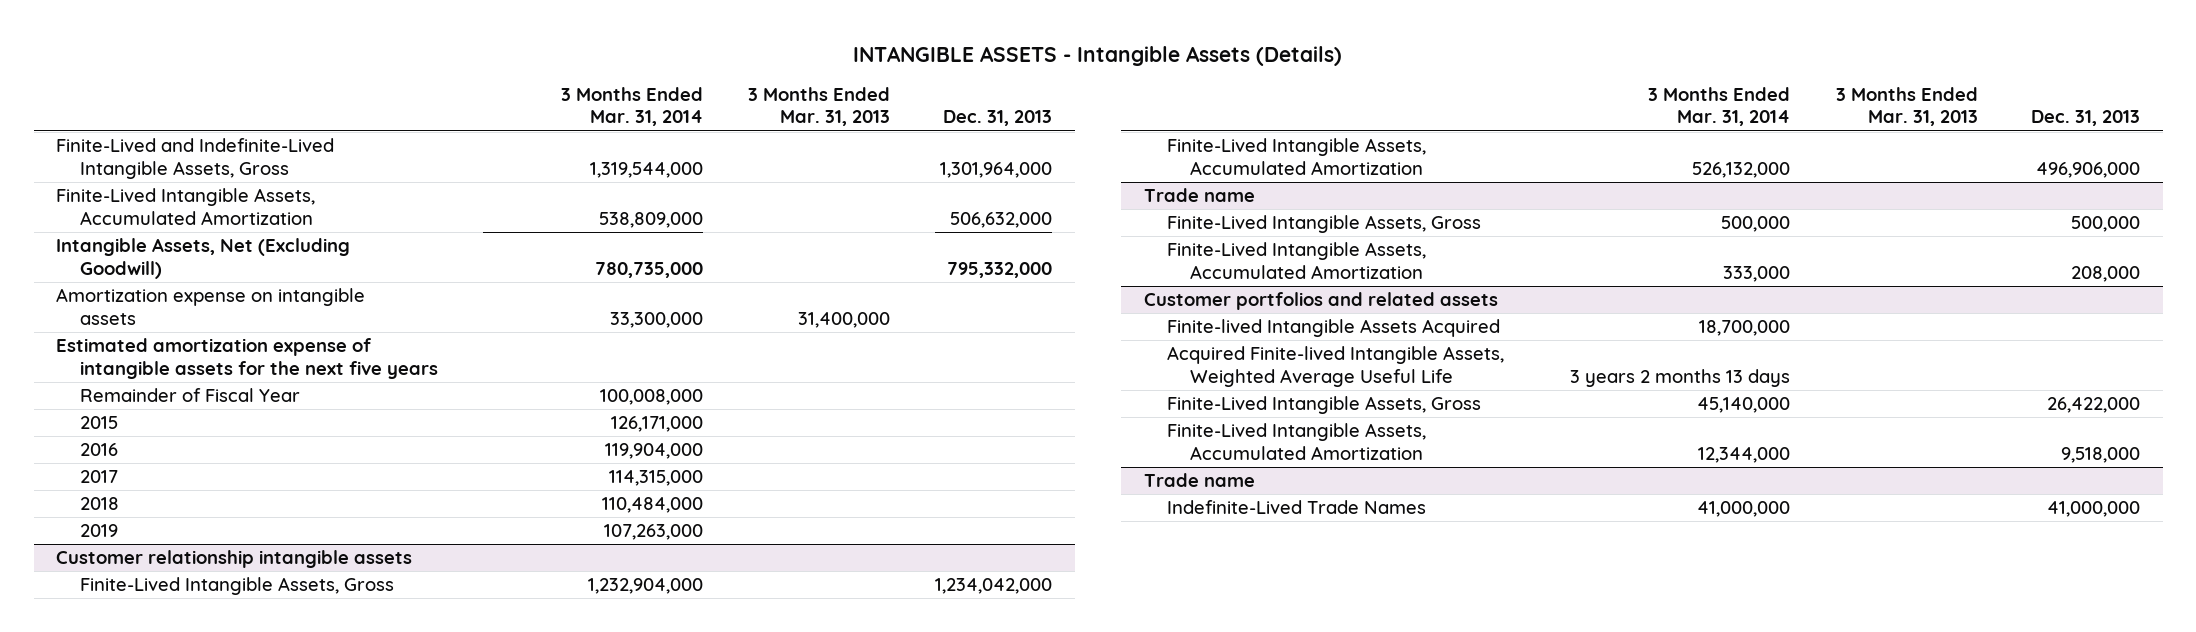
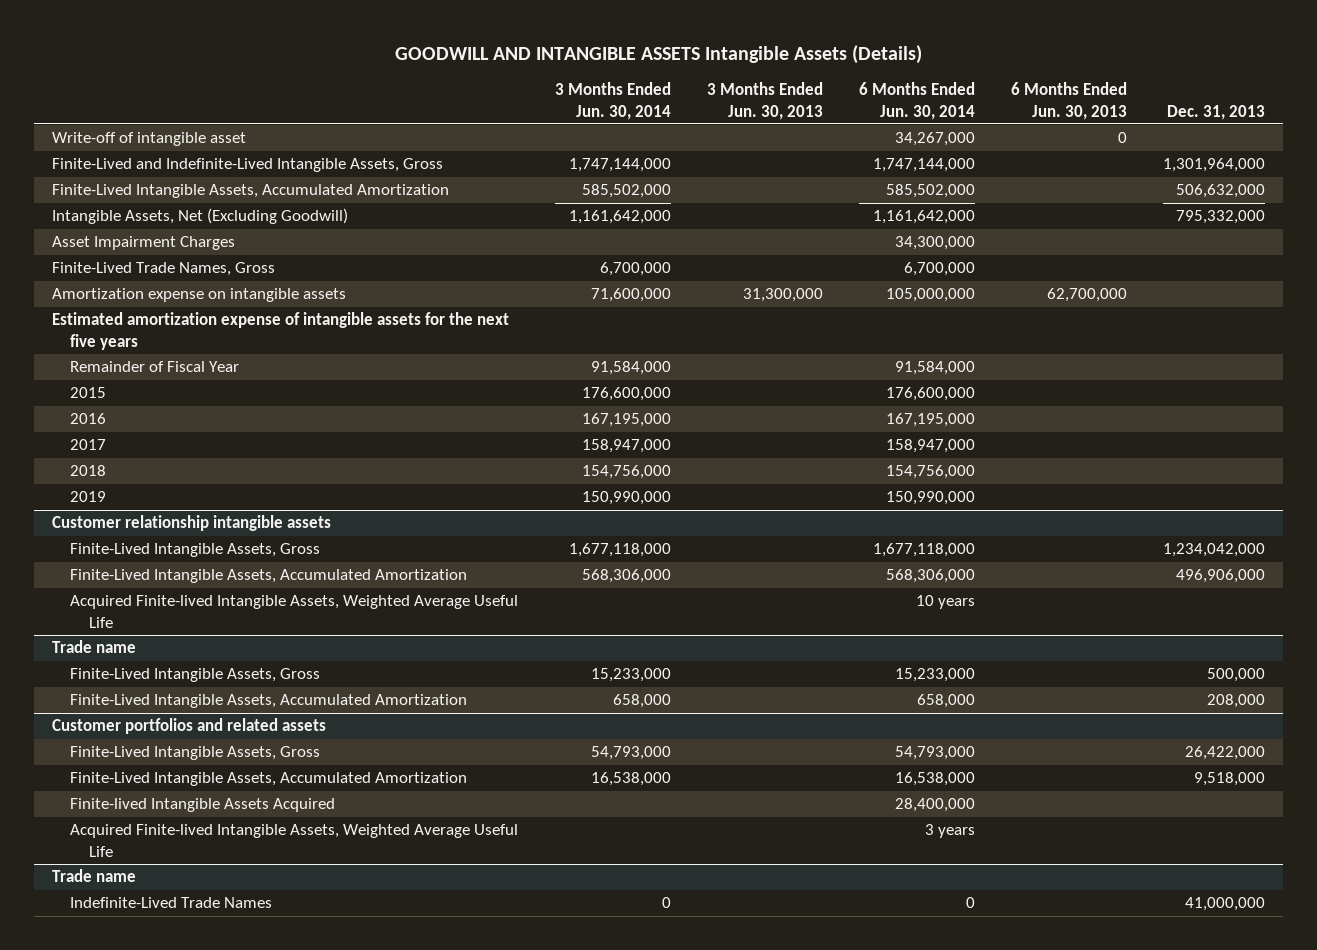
- INTANGIBLE ASSETS - Intangible Assets (Details)
+ GOODWILL AND INTANGIBLE ASSETS Intangible Assets (Details)
- | 3 Months Ended Mar. 31, 2014 | 3 Months Ended Mar. 31, 2013 | Dec. 31, 2013
+ | 3 Months Ended Jun. 30, 2014 | 3 Months Ended Jun. 30, 2013 | 6 Months Ended Jun. 30, 2014 | 6 Months Ended Jun. 30, 2013 | Dec. 31, 2013
+ Write-off of intangible asset | | | 34,267,000 | 0 |
+ Asset Impairment Charges | | | 34,300,000 | |
+ Finite-Lived Trade Names, Gross | 6,700,000 | | 6,700,000 | |
@ Customer relationship intangible assets
+ Acquired Finite-lived Intangible Assets, Weighted Average Useful Life | | | 10 years | |
@ Customer portfolios and related assets
moved down: Finite-lived Intangible Assets Acquired | | | 28,400,000 | |
moved down: Acquired Finite-lived Intangible Assets, Weighted Average Useful Life | | | 3 years | |

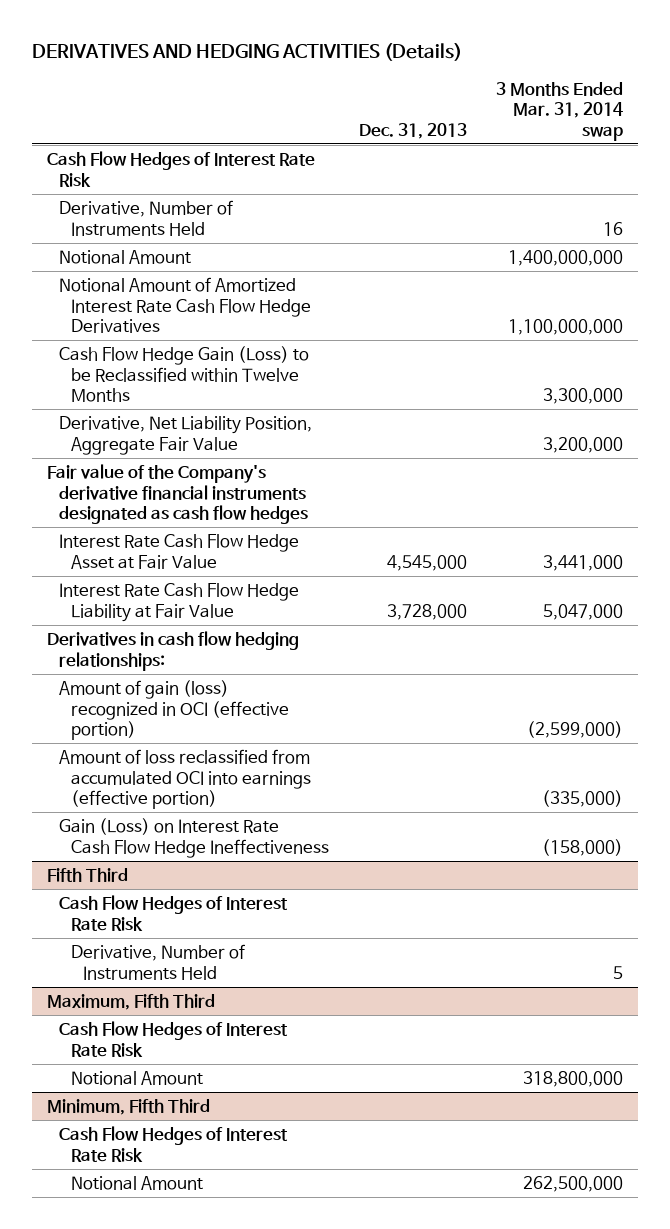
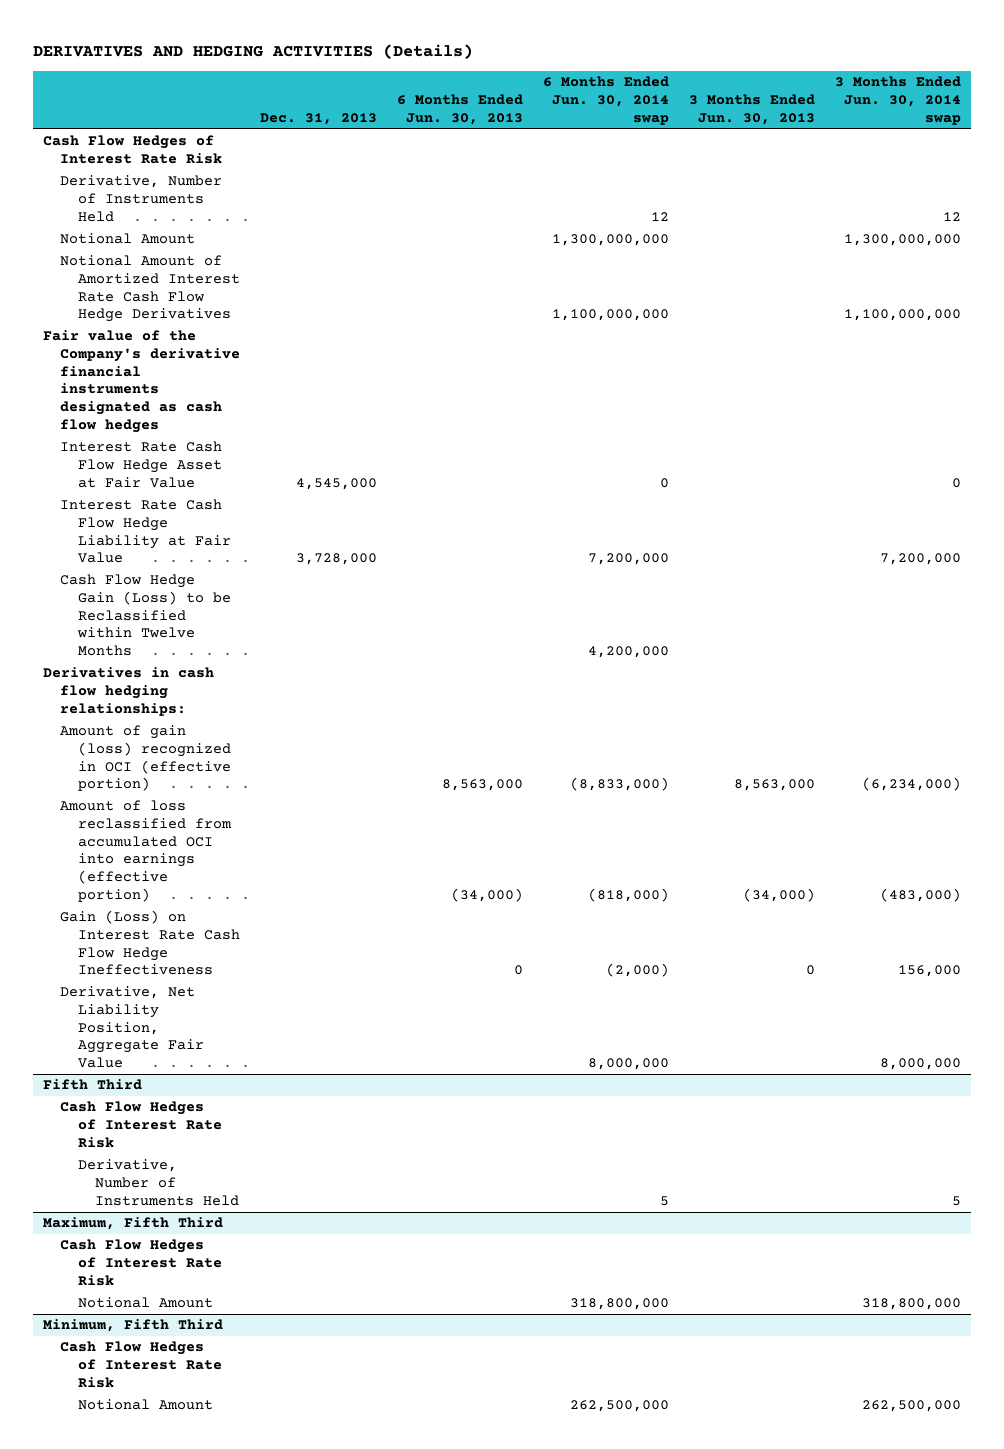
- | Dec. 31, 2013 | 3 Months Ended Mar. 31, 2014 swap
+ | Dec. 31, 2013 | 6 Months Ended Jun. 30, 2013 | 6 Months Ended Jun. 30, 2014 swap | 3 Months Ended Jun. 30, 2013 | 3 Months Ended Jun. 30, 2014 swap
moved down: Cash Flow Hedge Gain (Loss) to be Reclassified within Twelve Months | | | 4,200,000 | |
moved down: Derivative, Net Liability Position, Aggregate Fair Value | | | 8,000,000 | | 8,000,000

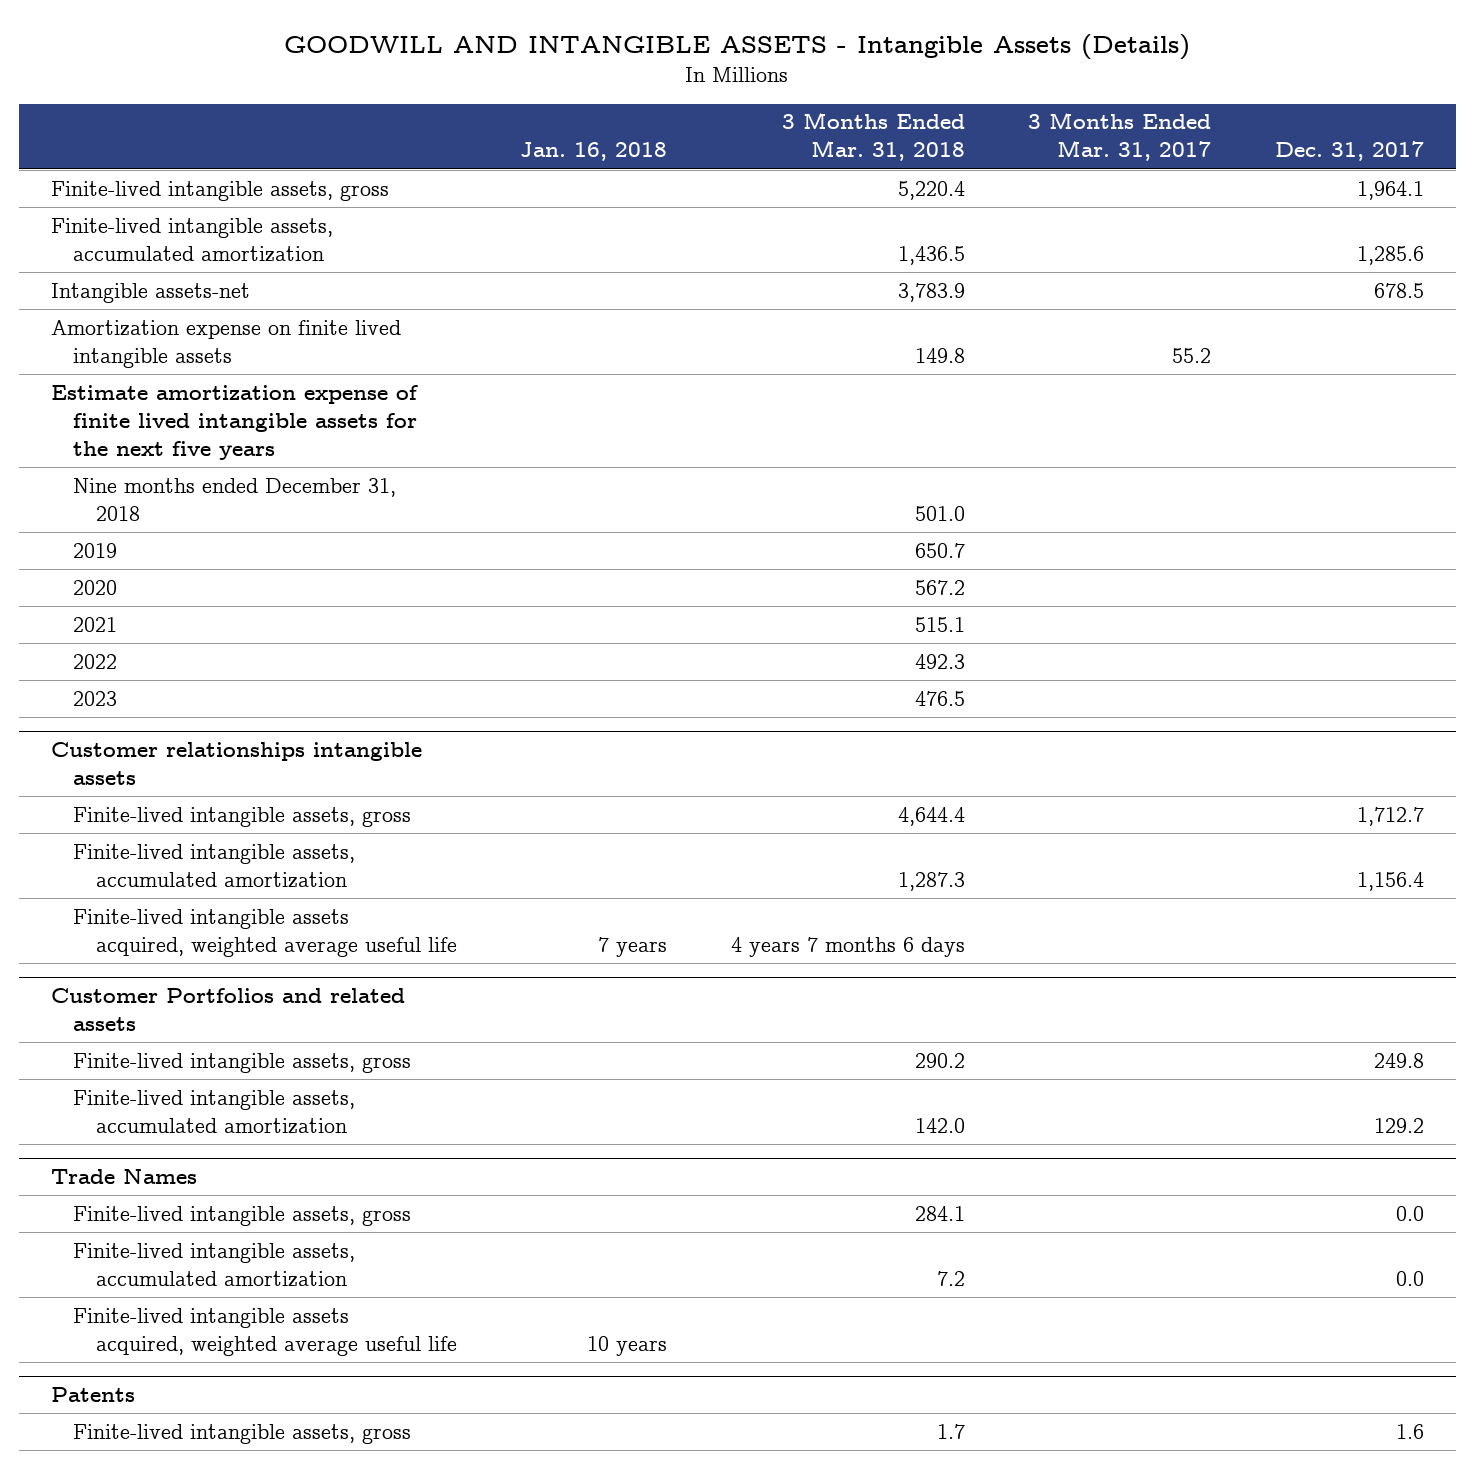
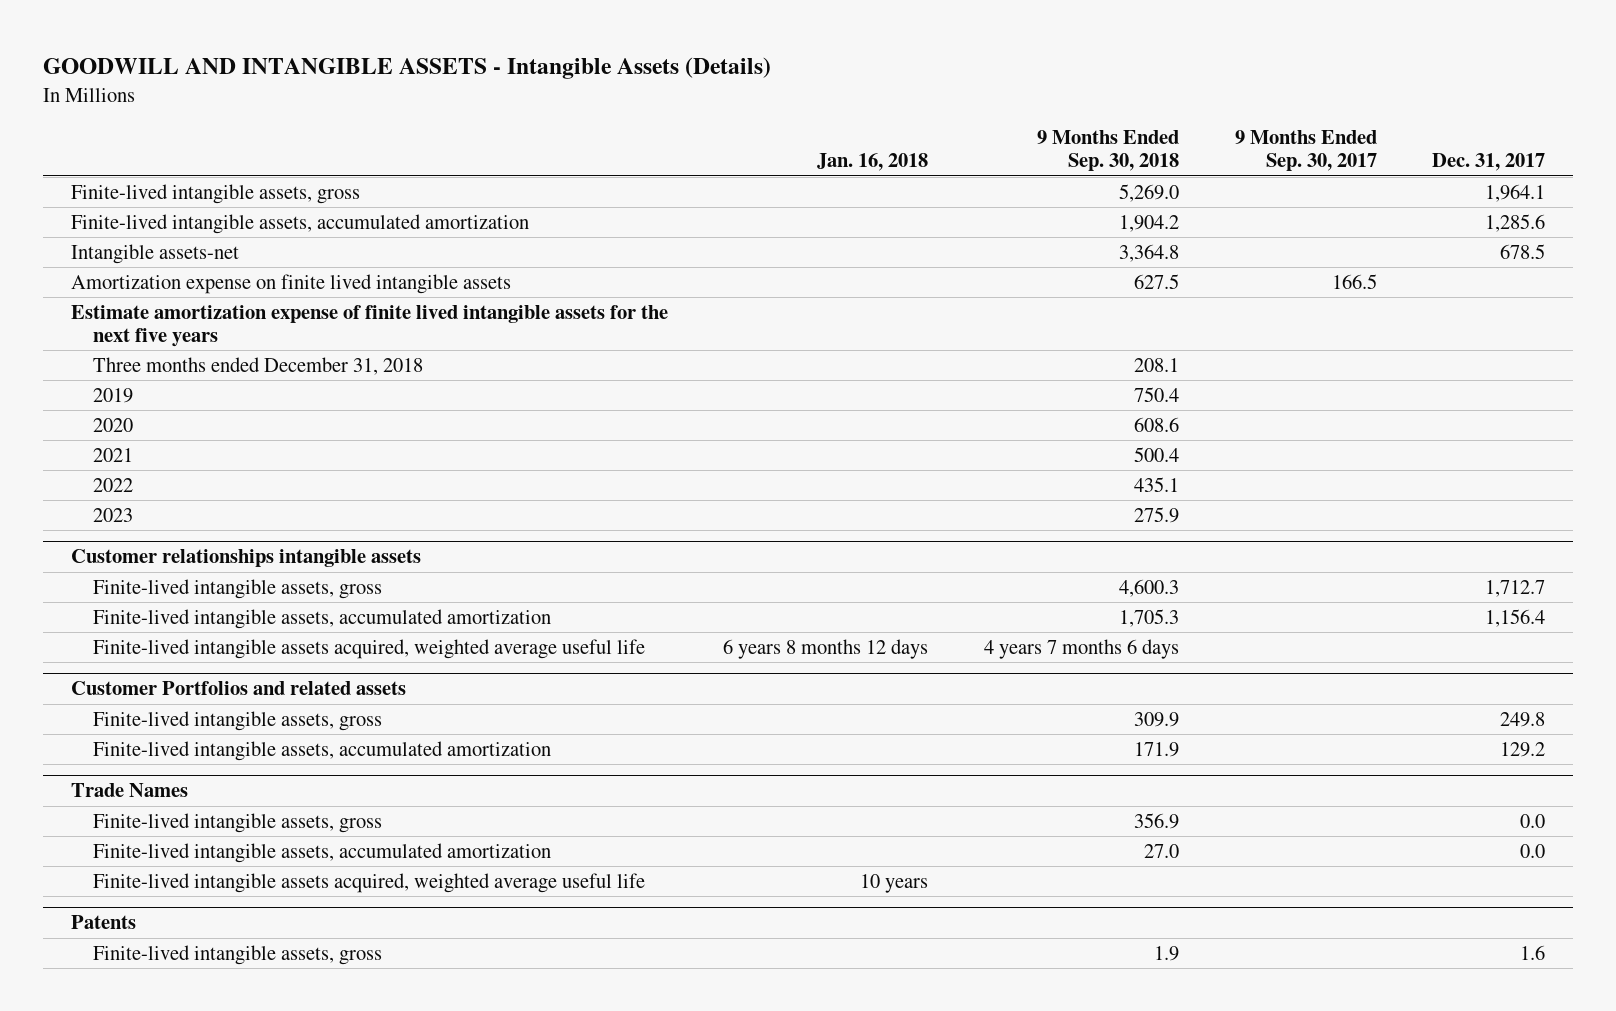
- | Jan. 16, 2018 | 3 Months Ended Mar. 31, 2018 | 3 Months Ended Mar. 31, 2017 | Dec. 31, 2017
+ | Jan. 16, 2018 | 9 Months Ended Sep. 30, 2018 | 9 Months Ended Sep. 30, 2017 | Dec. 31, 2017
- Nine months ended December 31, 2018 | | 501.0 | |
+ Three months ended December 31, 2018 | | 208.1 | |
@ Customer relationships intangible assets
- Finite-lived intangible assets acquired, weighted average useful life | 7 years | 4 years 7 months 6 days | |
+ Finite-lived intangible assets acquired, weighted average useful life | 6 years 8 months 12 days | 4 years 7 months 6 days | |

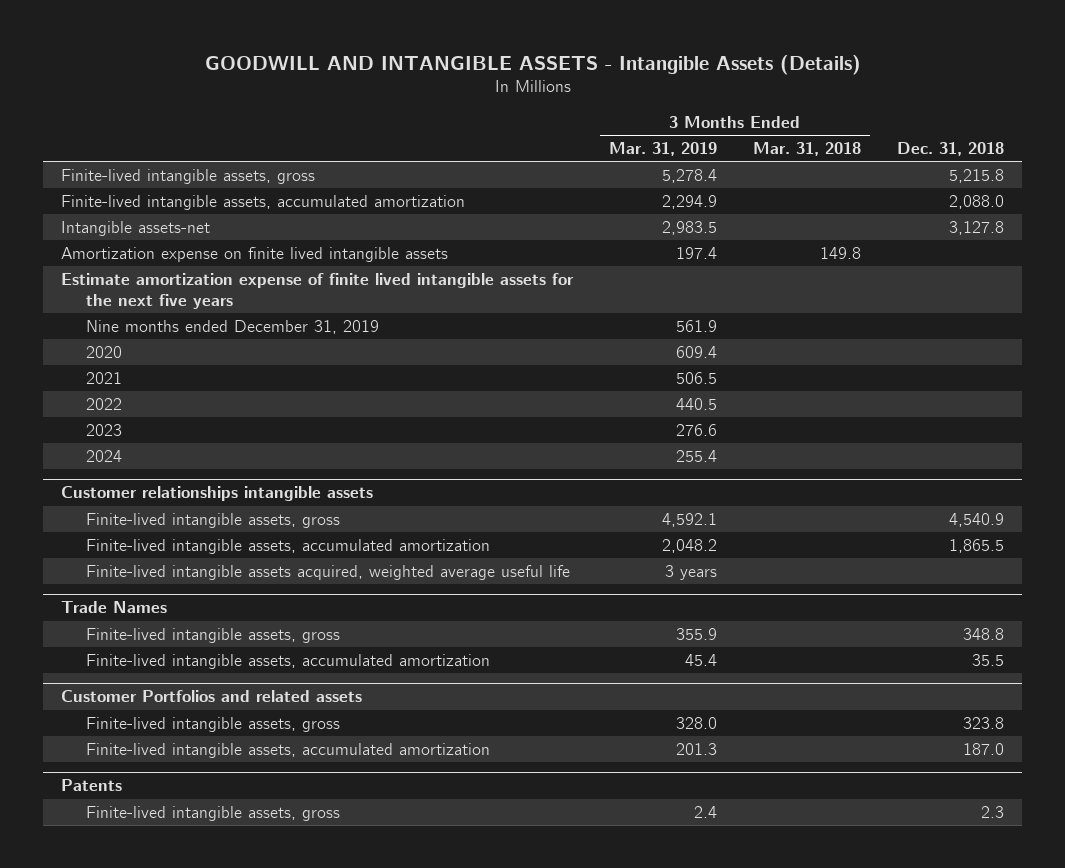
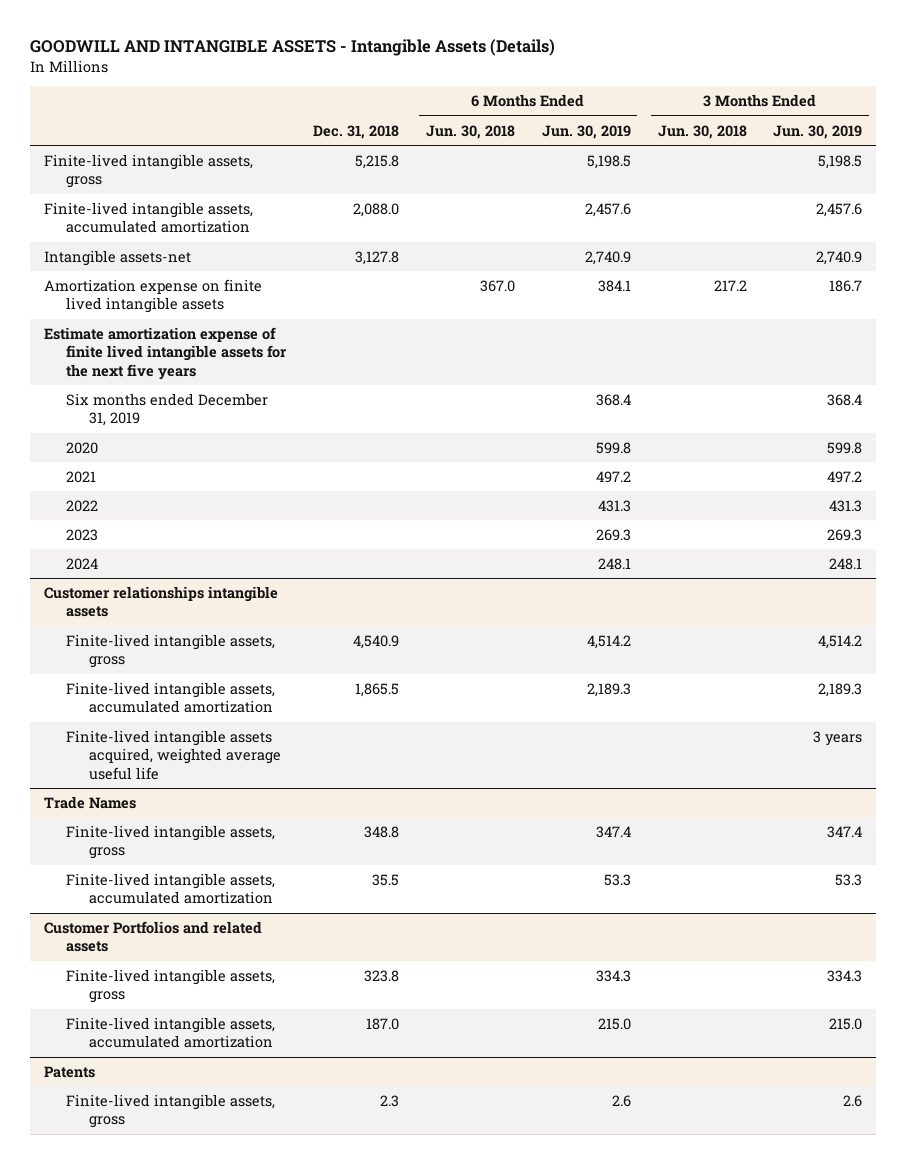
- | 3 Months Ended Mar. 31, 2019 | 3 Months Ended Mar. 31, 2018 | Dec. 31, 2018
+ | Dec. 31, 2018 | 6 Months Ended Jun. 30, 2018 | 6 Months Ended Jun. 30, 2019 | 3 Months Ended Jun. 30, 2018 | 3 Months Ended Jun. 30, 2019
- Nine months ended December 31, 2019 | 561.9 | |
+ Six months ended December 31, 2019 | | | 368.4 | | 368.4

